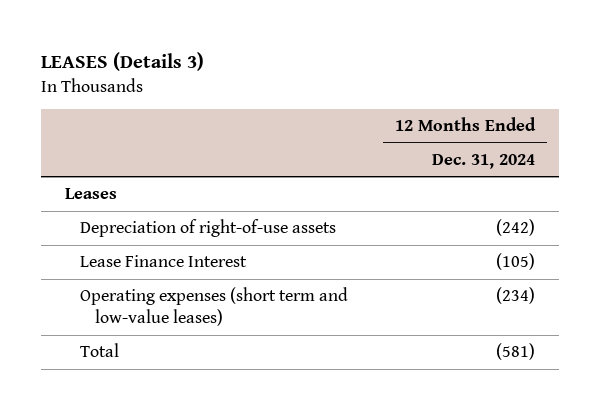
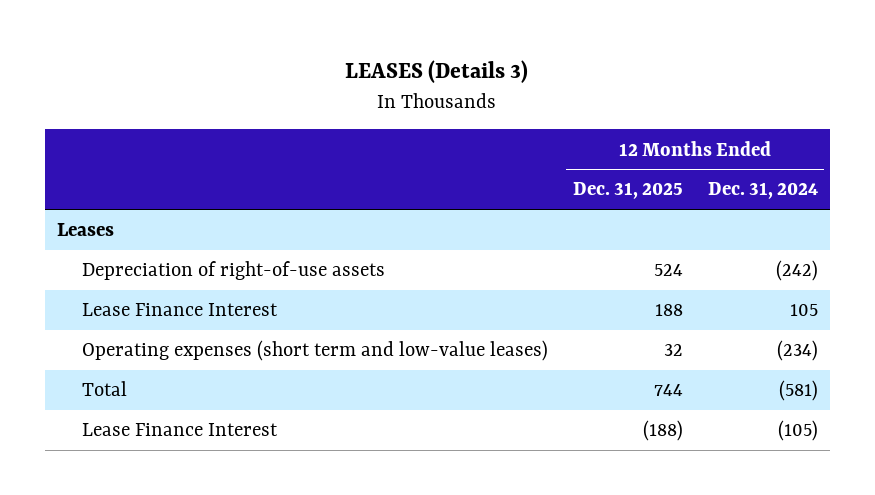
- | 12 Months Ended Dec. 31, 2024
+ | 12 Months Ended Dec. 31, 2025 | 12 Months Ended Dec. 31, 2024
+ Lease Finance Interest | 188 | 105
moved down: Lease Finance Interest | (188) | (105)

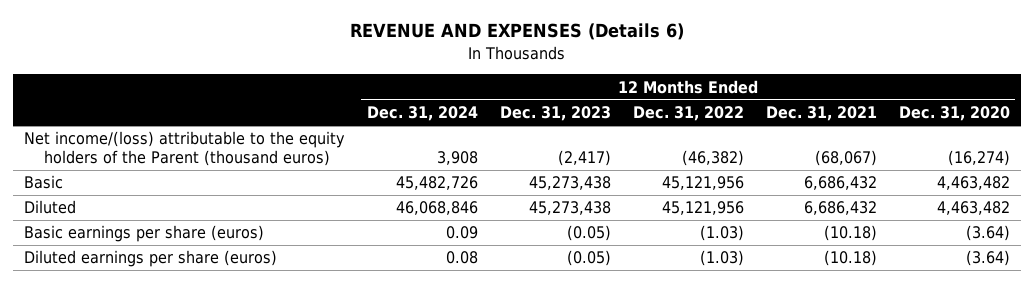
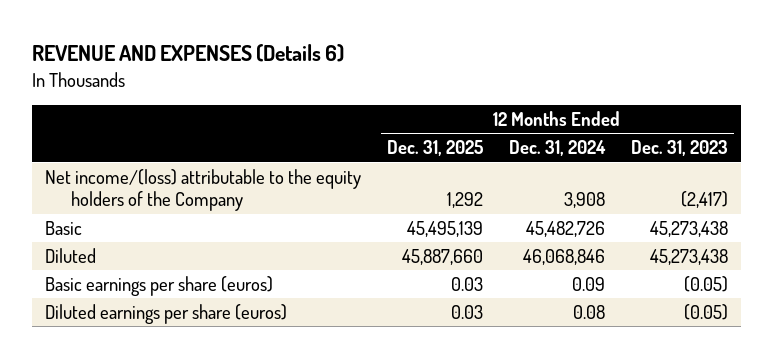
- | 12 Months Ended Dec. 31, 2024 | 12 Months Ended Dec. 31, 2023 | 12 Months Ended Dec. 31, 2022 | 12 Months Ended Dec. 31, 2021 | 12 Months Ended Dec. 31, 2020
+ | 12 Months Ended Dec. 31, 2025 | 12 Months Ended Dec. 31, 2024 | 12 Months Ended Dec. 31, 2023
- Net income/(loss) attributable to the equity holders of the Parent (thousand euros) | 3,908 | (2,417) | (46,382) | (68,067) | (16,274)
+ Net income/(loss) attributable to the equity holders of the Company | 1,292 | 3,908 | (2,417)

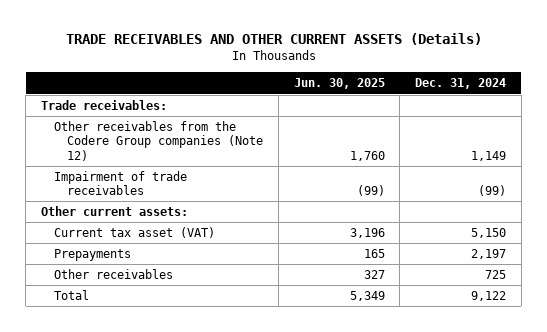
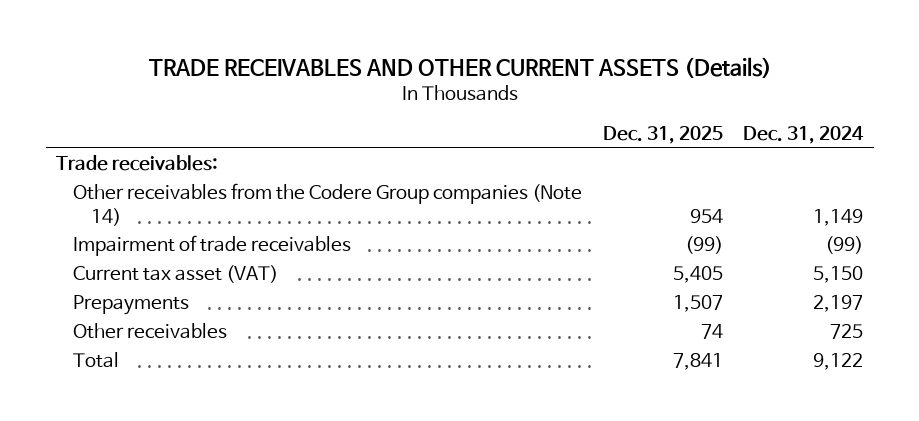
- | Jun. 30, 2025 | Dec. 31, 2024
+ | Dec. 31, 2025 | Dec. 31, 2024
- Other receivables from the Codere Group companies (Note 12) | 1,760 | 1,149
+ Other receivables from the Codere Group companies (Note 14) | 954 | 1,149
- Other current assets:

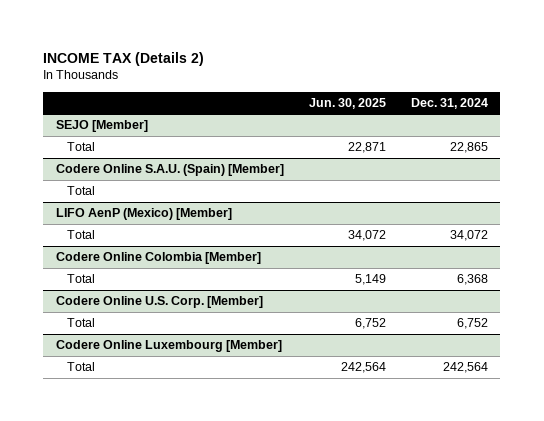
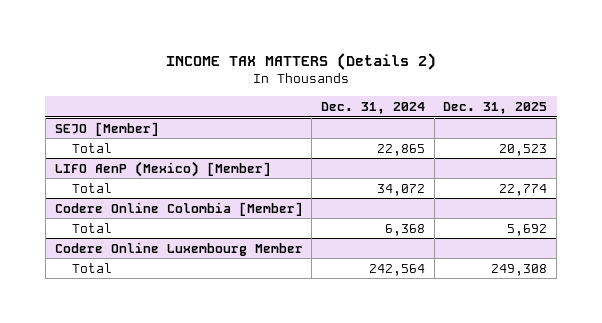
- INCOME TAX (Details 2)
+ INCOME TAX MATTERS (Details 2)
- | Jun. 30, 2025 | Dec. 31, 2024
+ | Dec. 31, 2024 | Dec. 31, 2025
- Codere Online S.A.U. (Spain) [Member]
- Total
- Codere Online U.S. Corp. [Member]
- Total | 6,752 | 6,752
- Codere Online Luxembourg [Member]
+ Codere Online Luxembourg Member

